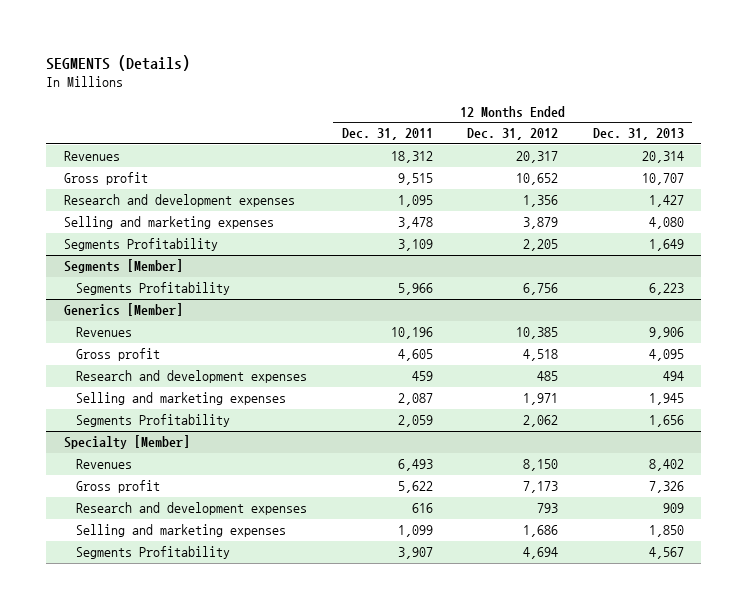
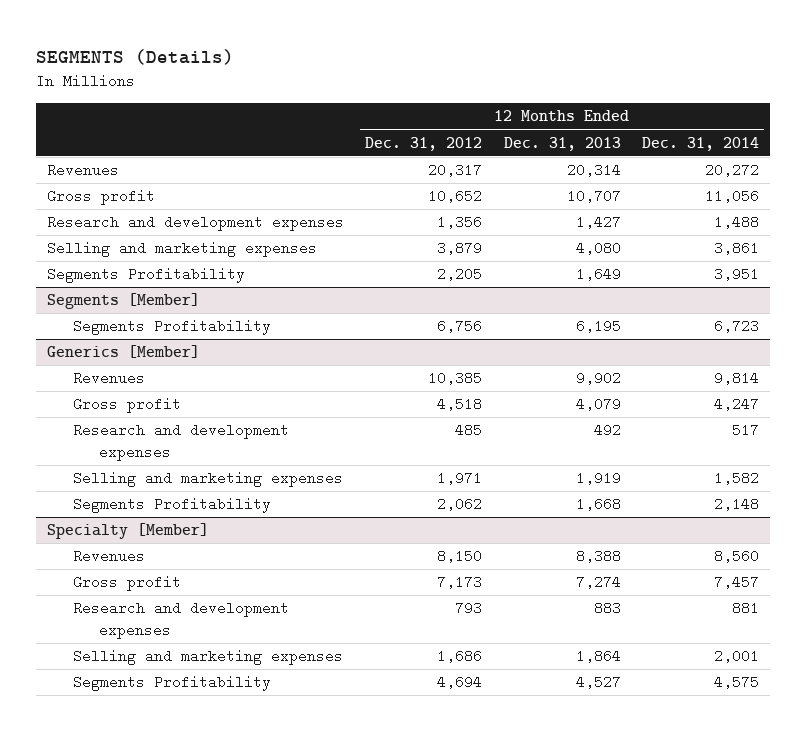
- | 12 Months Ended Dec. 31, 2011 | 12 Months Ended Dec. 31, 2012 | 12 Months Ended Dec. 31, 2013
+ | 12 Months Ended Dec. 31, 2012 | 12 Months Ended Dec. 31, 2013 | 12 Months Ended Dec. 31, 2014
@ Segments [Member]
- Segments Profitability | 5,966 | 6,756 | 6,223
+ Segments Profitability | 6,756 | 6,195 | 6,723
@ Generics [Member]
- Revenues | 10,196 | 10,385 | 9,906
- Gross profit | 4,605 | 4,518 | 4,095
- Research and development expenses | 459 | 485 | 494
- Selling and marketing expenses | 2,087 | 1,971 | 1,945
- Segments Profitability | 2,059 | 2,062 | 1,656
+ Revenues | 10,385 | 9,902 | 9,814
+ Gross profit | 4,518 | 4,079 | 4,247
+ Research and development expenses | 485 | 492 | 517
+ Selling and marketing expenses | 1,971 | 1,919 | 1,582
+ Segments Profitability | 2,062 | 1,668 | 2,148
@ Specialty [Member]
- Revenues | 6,493 | 8,150 | 8,402
- Gross profit | 5,622 | 7,173 | 7,326
- Research and development expenses | 616 | 793 | 909
- Selling and marketing expenses | 1,099 | 1,686 | 1,850
- Segments Profitability | 3,907 | 4,694 | 4,567
+ Revenues | 8,150 | 8,388 | 8,560
+ Gross profit | 7,173 | 7,274 | 7,457
+ Research and development expenses | 793 | 883 | 881
+ Selling and marketing expenses | 1,686 | 1,864 | 2,001
+ Segments Profitability | 4,694 | 4,527 | 4,575

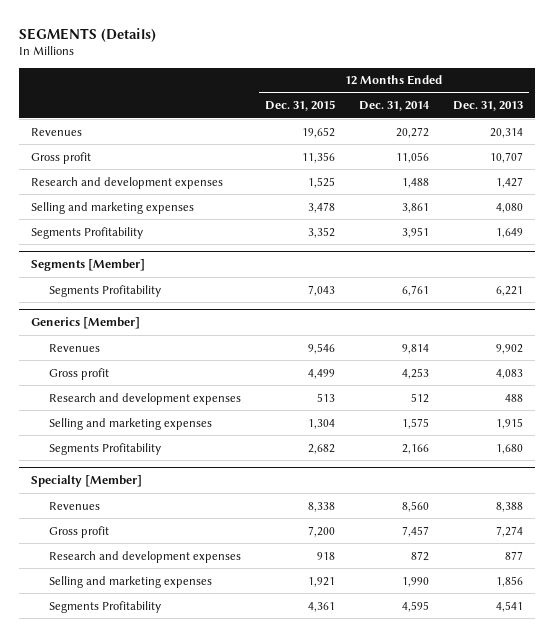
- | 12 Months Ended Dec. 31, 2012 | 12 Months Ended Dec. 31, 2013 | 12 Months Ended Dec. 31, 2014
+ | 12 Months Ended Dec. 31, 2015 | 12 Months Ended Dec. 31, 2014 | 12 Months Ended Dec. 31, 2013
@ Segments [Member]
- Segments Profitability | 6,756 | 6,195 | 6,723
+ Segments Profitability | 7,043 | 6,761 | 6,221
@ Generics [Member]
- Gross profit | 4,518 | 4,079 | 4,247
- Research and development expenses | 485 | 492 | 517
- Selling and marketing expenses | 1,971 | 1,919 | 1,582
- Segments Profitability | 2,062 | 1,668 | 2,148
+ Gross profit | 4,499 | 4,253 | 4,083
+ Research and development expenses | 513 | 512 | 488
+ Selling and marketing expenses | 1,304 | 1,575 | 1,915
+ Segments Profitability | 2,682 | 2,166 | 1,680
@ Specialty [Member]
- Research and development expenses | 793 | 883 | 881
- Selling and marketing expenses | 1,686 | 1,864 | 2,001
- Segments Profitability | 4,694 | 4,527 | 4,575
+ Research and development expenses | 918 | 872 | 877
+ Selling and marketing expenses | 1,921 | 1,990 | 1,856
+ Segments Profitability | 4,361 | 4,595 | 4,541

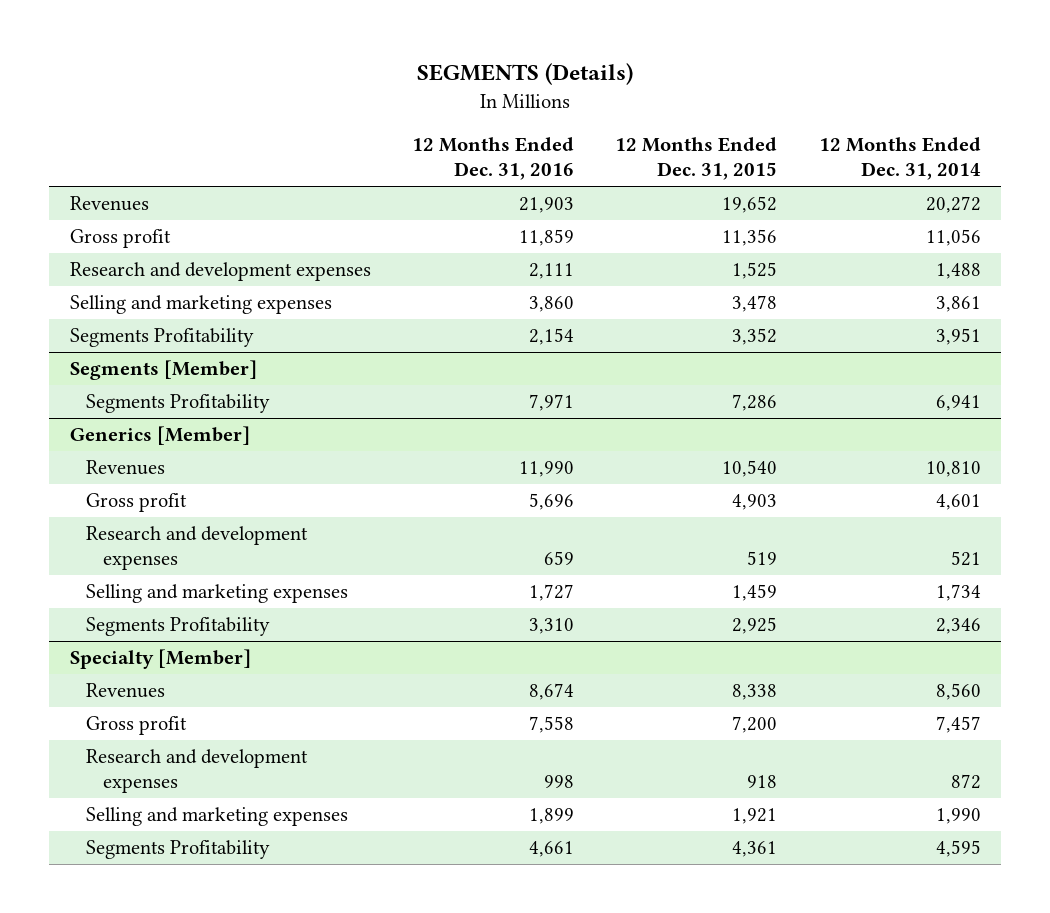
- | 12 Months Ended Dec. 31, 2015 | 12 Months Ended Dec. 31, 2014 | 12 Months Ended Dec. 31, 2013
+ | 12 Months Ended Dec. 31, 2016 | 12 Months Ended Dec. 31, 2015 | 12 Months Ended Dec. 31, 2014
@ Segments [Member]
- Segments Profitability | 7,043 | 6,761 | 6,221
+ Segments Profitability | 7,971 | 7,286 | 6,941
@ Generics [Member]
- Revenues | 9,546 | 9,814 | 9,902
- Gross profit | 4,499 | 4,253 | 4,083
- Research and development expenses | 513 | 512 | 488
- Selling and marketing expenses | 1,304 | 1,575 | 1,915
- Segments Profitability | 2,682 | 2,166 | 1,680
+ Revenues | 11,990 | 10,540 | 10,810
+ Gross profit | 5,696 | 4,903 | 4,601
+ Research and development expenses | 659 | 519 | 521
+ Selling and marketing expenses | 1,727 | 1,459 | 1,734
+ Segments Profitability | 3,310 | 2,925 | 2,346

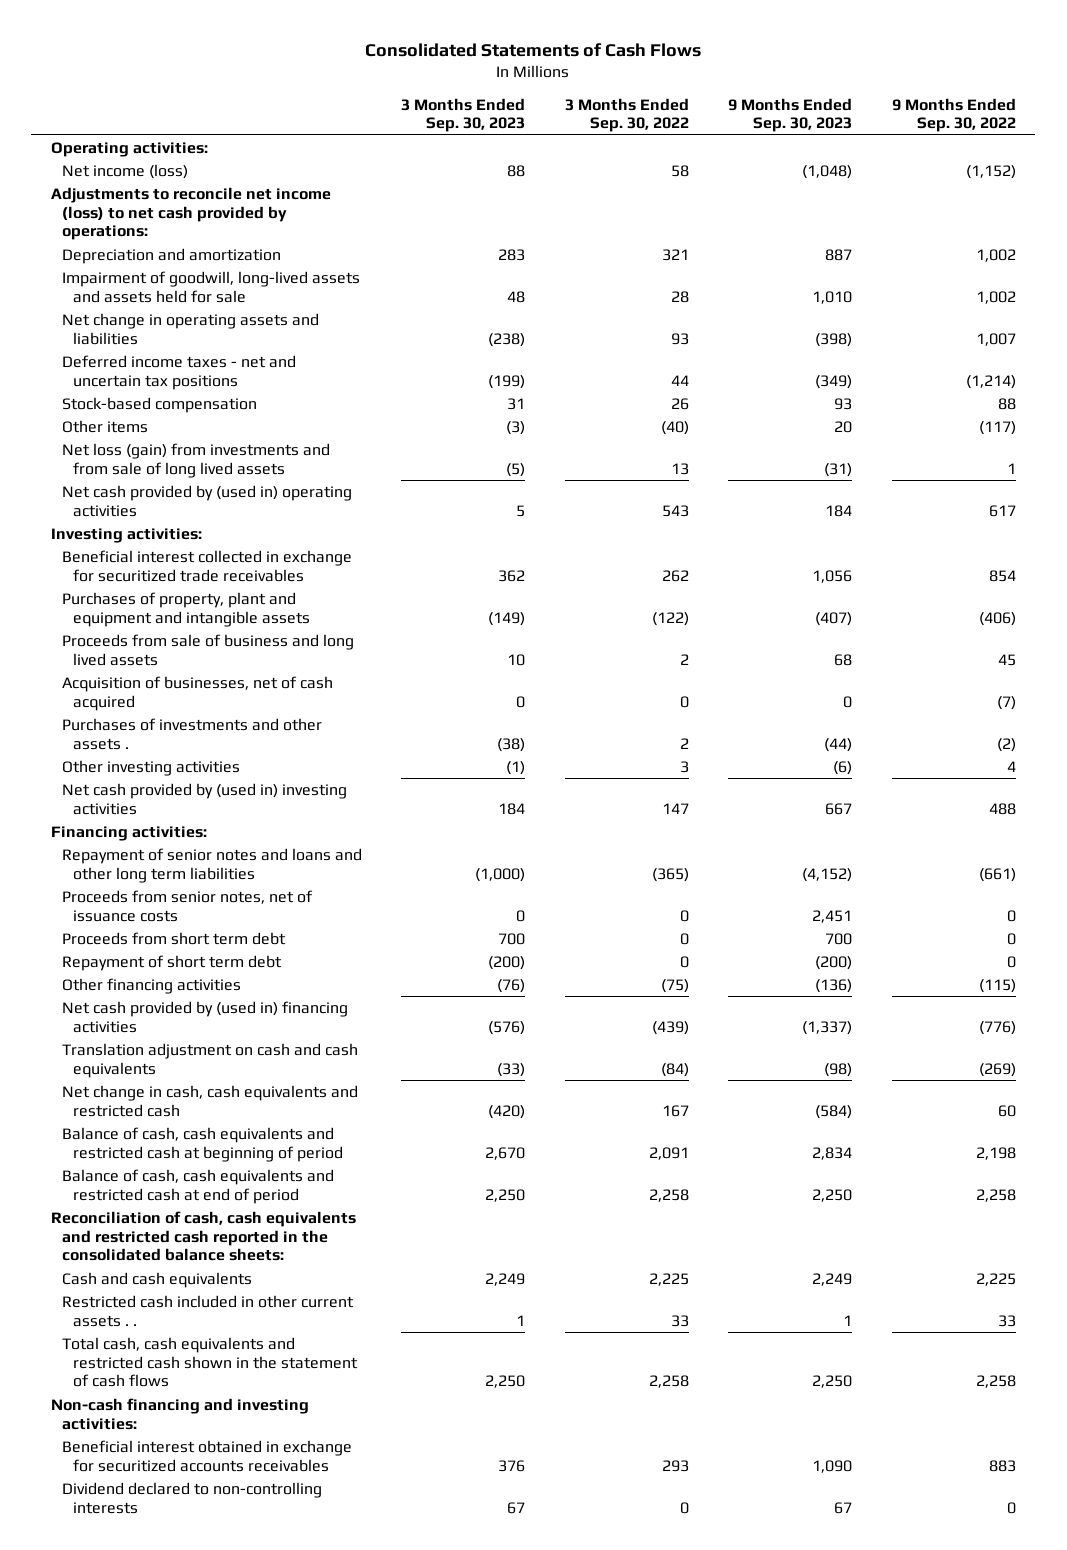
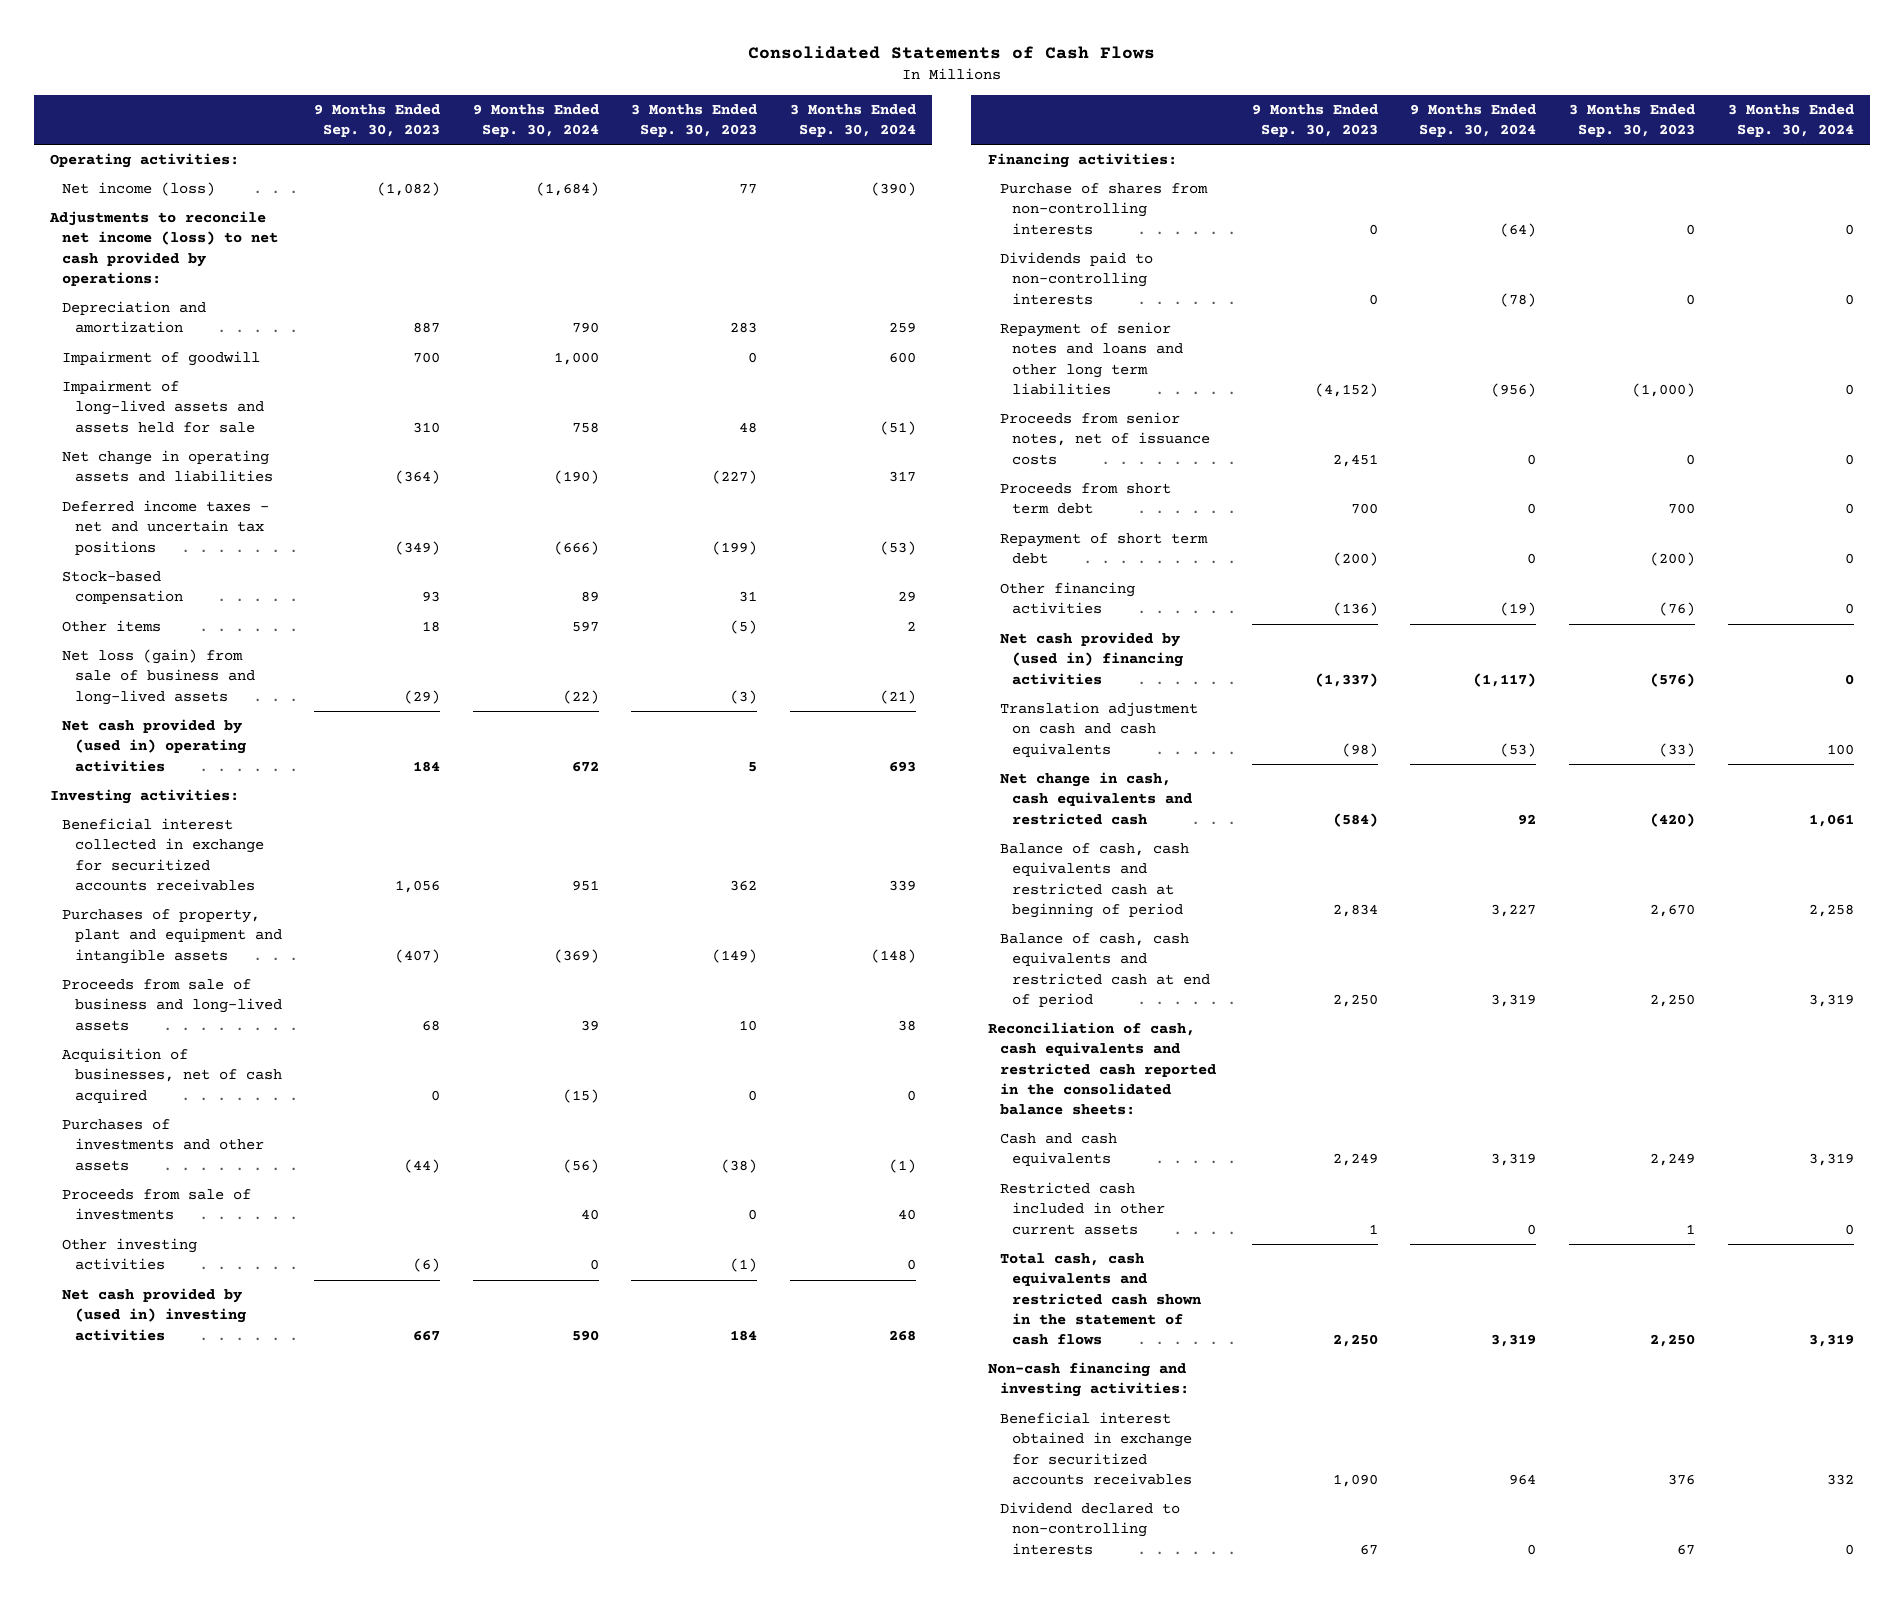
- | 3 Months Ended Sep. 30, 2023 | 3 Months Ended Sep. 30, 2022 | 9 Months Ended Sep. 30, 2023 | 9 Months Ended Sep. 30, 2022
+ | 9 Months Ended Sep. 30, 2023 | 9 Months Ended Sep. 30, 2024 | 3 Months Ended Sep. 30, 2023 | 3 Months Ended Sep. 30, 2024
- Net income (loss) | 88 | 58 | (1,048) | (1,152)
+ Net income (loss) | (1,082) | (1,684) | 77 | (390)
- Impairment of goodwill, long-lived assets and assets held for sale | 48 | 28 | 1,010 | 1,002
- Net change in operating assets and liabilities | (238) | 93 | (398) | 1,007
+ Impairment of goodwill | 700 | 1,000 | 0 | 600
+ Impairment of long-lived assets and assets held for sale | 310 | 758 | 48 | (51)
+ Net change in operating assets and liabilities | (364) | (190) | (227) | 317
- Other items | (3) | (40) | 20 | (117)
- Net loss (gain) from investments and from sale of long lived assets | (5) | 13 | (31) | 1
+ Other items | 18 | 597 | (5) | 2
+ Net loss (gain) from sale of business and long-lived assets | (29) | (22) | (3) | (21)
- Beneficial interest collected in exchange for securitized trade receivables | 362 | 262 | 1,056 | 854
+ Beneficial interest collected in exchange for securitized accounts receivables | 1,056 | 951 | 362 | 339
- Proceeds from sale of business and long lived assets | 10 | 2 | 68 | 45
+ Proceeds from sale of business and long-lived assets | 68 | 39 | 10 | 38
- Purchases of investments and other assets . | (38) | 2 | (44) | (2)
+ Purchases of investments and other assets | (44) | (56) | (38) | (1)
+ Proceeds from sale of investments | | 40 | 0 | 40
+ Purchase of shares from non-controlling interests | 0 | (64) | 0 | 0
+ Dividends paid to non-controlling interests | 0 | (78) | 0 | 0
- Restricted cash included in other current assets . . | 1 | 33 | 1 | 33
+ Restricted cash included in other current assets | 1 | 0 | 1 | 0

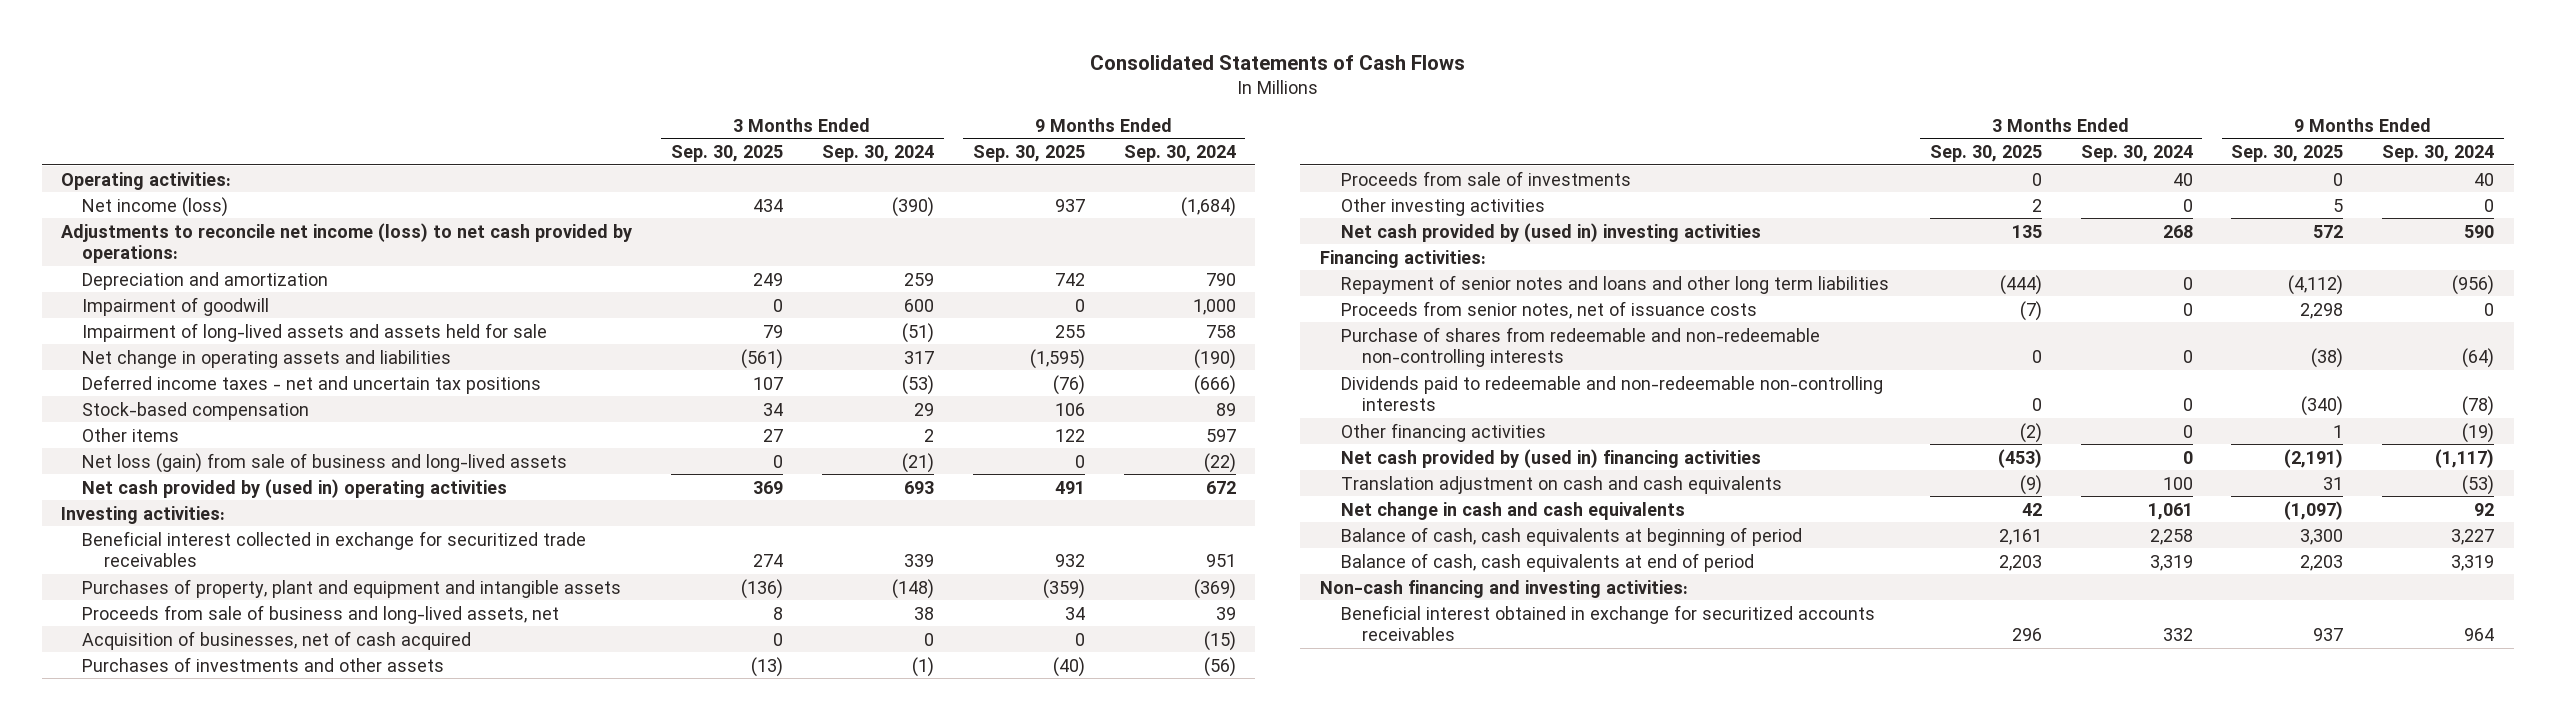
- | 9 Months Ended Sep. 30, 2023 | 9 Months Ended Sep. 30, 2024 | 3 Months Ended Sep. 30, 2023 | 3 Months Ended Sep. 30, 2024
+ | 3 Months Ended Sep. 30, 2025 | 3 Months Ended Sep. 30, 2024 | 9 Months Ended Sep. 30, 2025 | 9 Months Ended Sep. 30, 2024
- Beneficial interest collected in exchange for securitized accounts receivables | 1,056 | 951 | 362 | 339
+ Beneficial interest collected in exchange for securitized trade receivables | 274 | 339 | 932 | 951
- Proceeds from sale of business and long-lived assets | 68 | 39 | 10 | 38
+ Proceeds from sale of business and long-lived assets, net | 8 | 38 | 34 | 39
- Purchase of shares from non-controlling interests | 0 | (64) | 0 | 0
- Dividends paid to non-controlling interests | 0 | (78) | 0 | 0
- Proceeds from short term debt | 700 | 0 | 700 | 0
- Repayment of short term debt | (200) | 0 | (200) | 0
+ Purchase of shares from redeemable and non-redeemable non-controlling interests | 0 | 0 | (38) | (64)
+ Dividends paid to redeemable and non-redeemable non-controlling interests | 0 | 0 | (340) | (78)
- Net change in cash, cash equivalents and restricted cash | (584) | 92 | (420) | 1,061
- Balance of cash, cash equivalents and restricted cash at beginning of period | 2,834 | 3,227 | 2,670 | 2,258
- Balance of cash, cash equivalents and restricted cash at end of period | 2,250 | 3,319 | 2,250 | 3,319
- Reconciliation of cash, cash equivalents and restricted cash reported in the consolidated balance sheets:
- Cash and cash equivalents | 2,249 | 3,319 | 2,249 | 3,319
- Restricted cash included in other current assets | 1 | 0 | 1 | 0
- Total cash, cash equivalents and restricted cash shown in the statement of cash flows | 2,250 | 3,319 | 2,250 | 3,319
+ Net change in cash and cash equivalents | 42 | 1,061 | (1,097) | 92
+ Balance of cash, cash equivalents at beginning of period | 2,161 | 2,258 | 3,300 | 3,227
+ Balance of cash, cash equivalents at end of period | 2,203 | 3,319 | 2,203 | 3,319
- Dividend declared to non-controlling interests | 67 | 0 | 67 | 0

